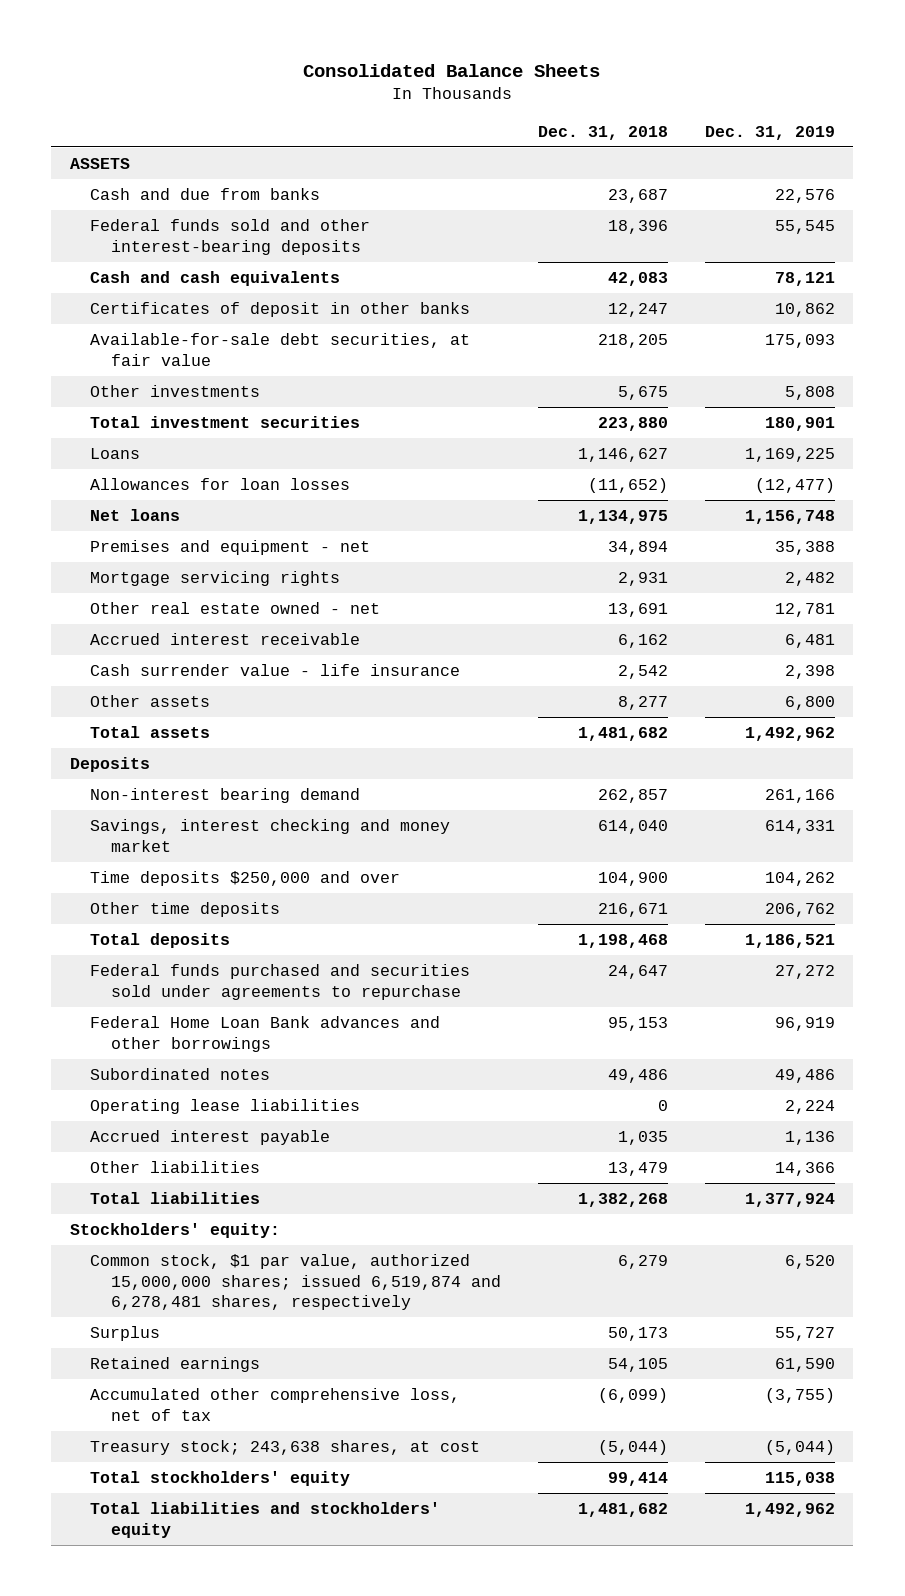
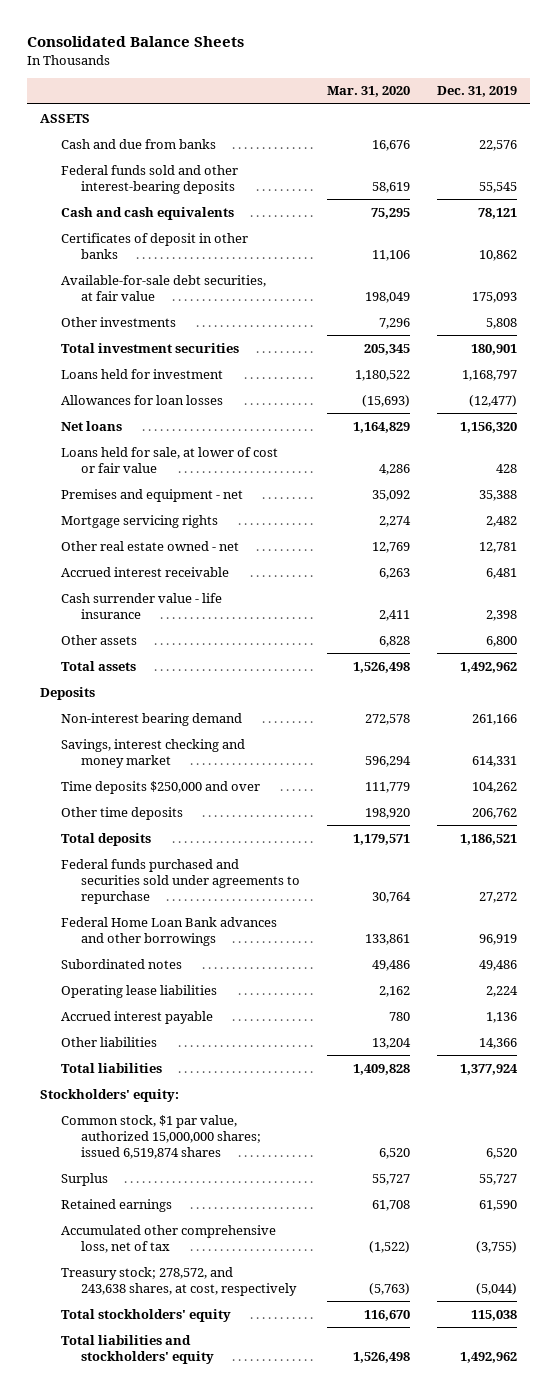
- | Dec. 31, 2018 | Dec. 31, 2019
+ | Mar. 31, 2020 | Dec. 31, 2019
- Loans | 1,146,627 | 1,169,225
+ Loans held for investment | 1,180,522 | 1,168,797
- Net loans | 1,134,975 | 1,156,748
+ Net loans | 1,164,829 | 1,156,320
+ Loans held for sale, at lower of cost or fair value | 4,286 | 428
- Common stock, $1 par value, authorized 15,000,000 shares; issued 6,519,874 and 6,278,481 shares, respectively | 6,279 | 6,520
+ Common stock, $1 par value, authorized 15,000,000 shares; issued 6,519,874 shares | 6,520 | 6,520
- Treasury stock; 243,638 shares, at cost | (5,044) | (5,044)
+ Treasury stock; 278,572, and 243,638 shares, at cost, respectively | (5,763) | (5,044)

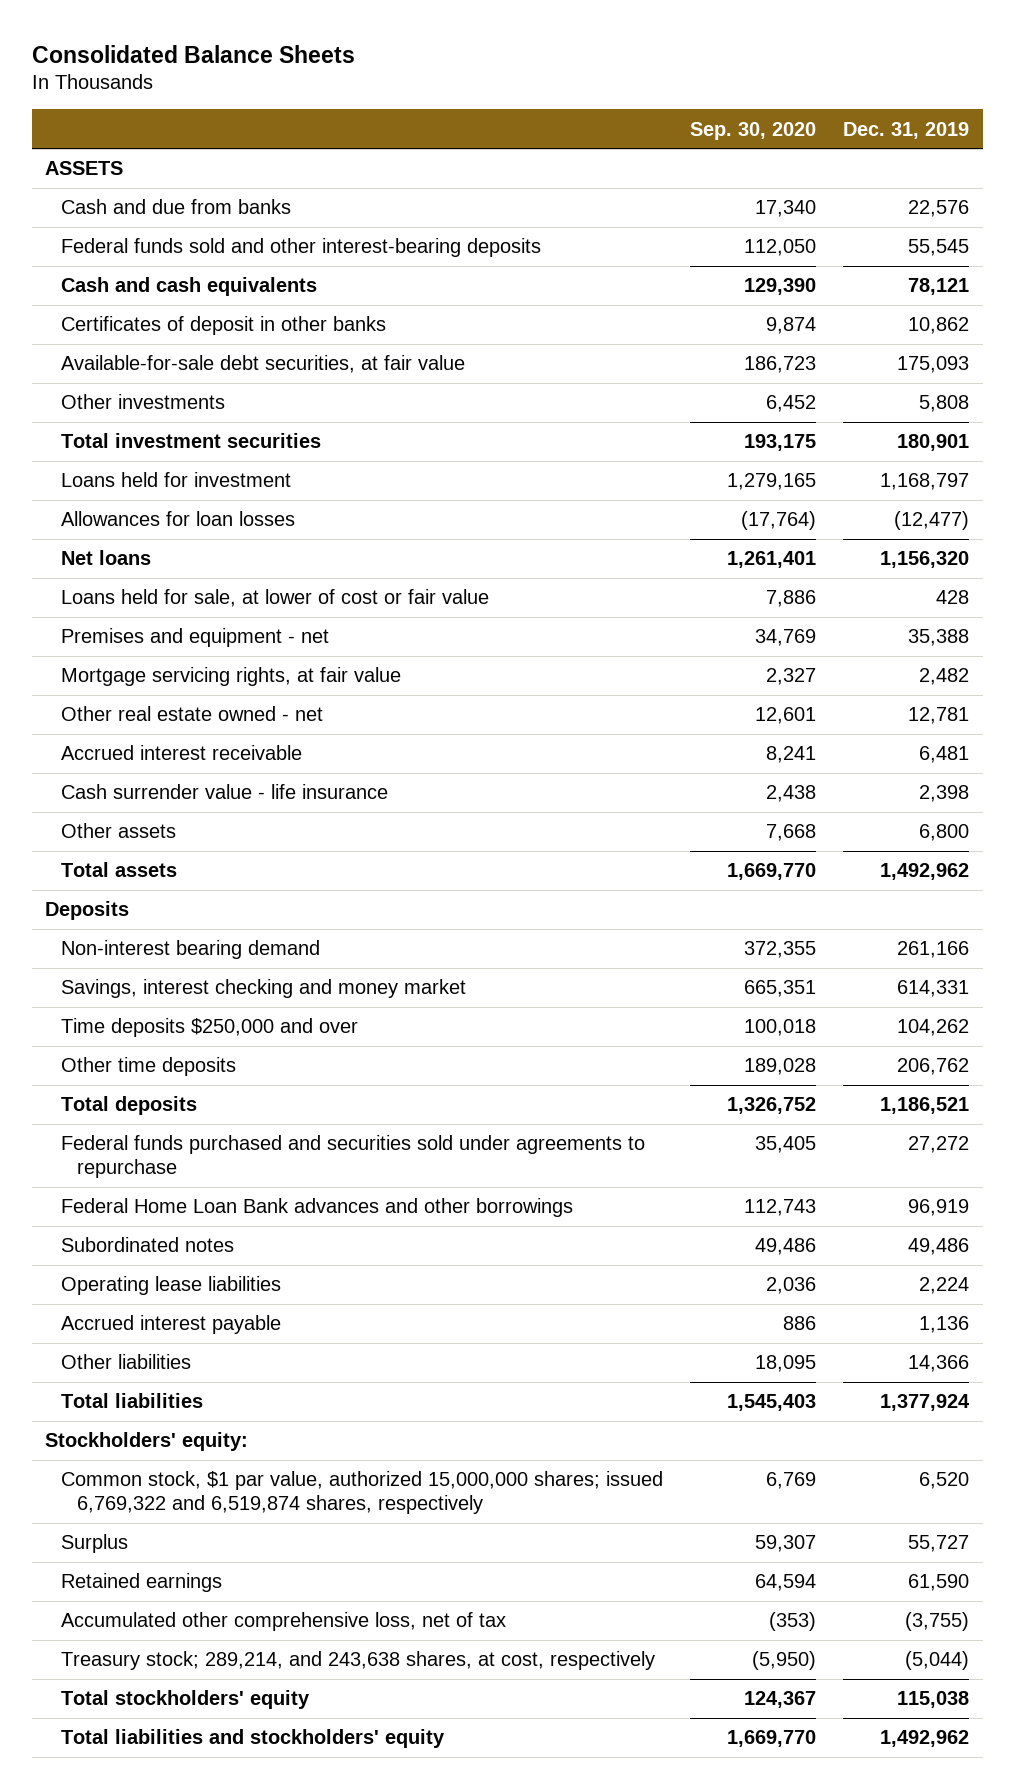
- | Mar. 31, 2020 | Dec. 31, 2019
+ | Sep. 30, 2020 | Dec. 31, 2019
- Mortgage servicing rights | 2,274 | 2,482
+ Mortgage servicing rights, at fair value | 2,327 | 2,482
- Common stock, $1 par value, authorized 15,000,000 shares; issued 6,519,874 shares | 6,520 | 6,520
+ Common stock, $1 par value, authorized 15,000,000 shares; issued 6,769,322 and 6,519,874 shares, respectively | 6,769 | 6,520
- Treasury stock; 278,572, and 243,638 shares, at cost, respectively | (5,763) | (5,044)
+ Treasury stock; 289,214, and 243,638 shares, at cost, respectively | (5,950) | (5,044)

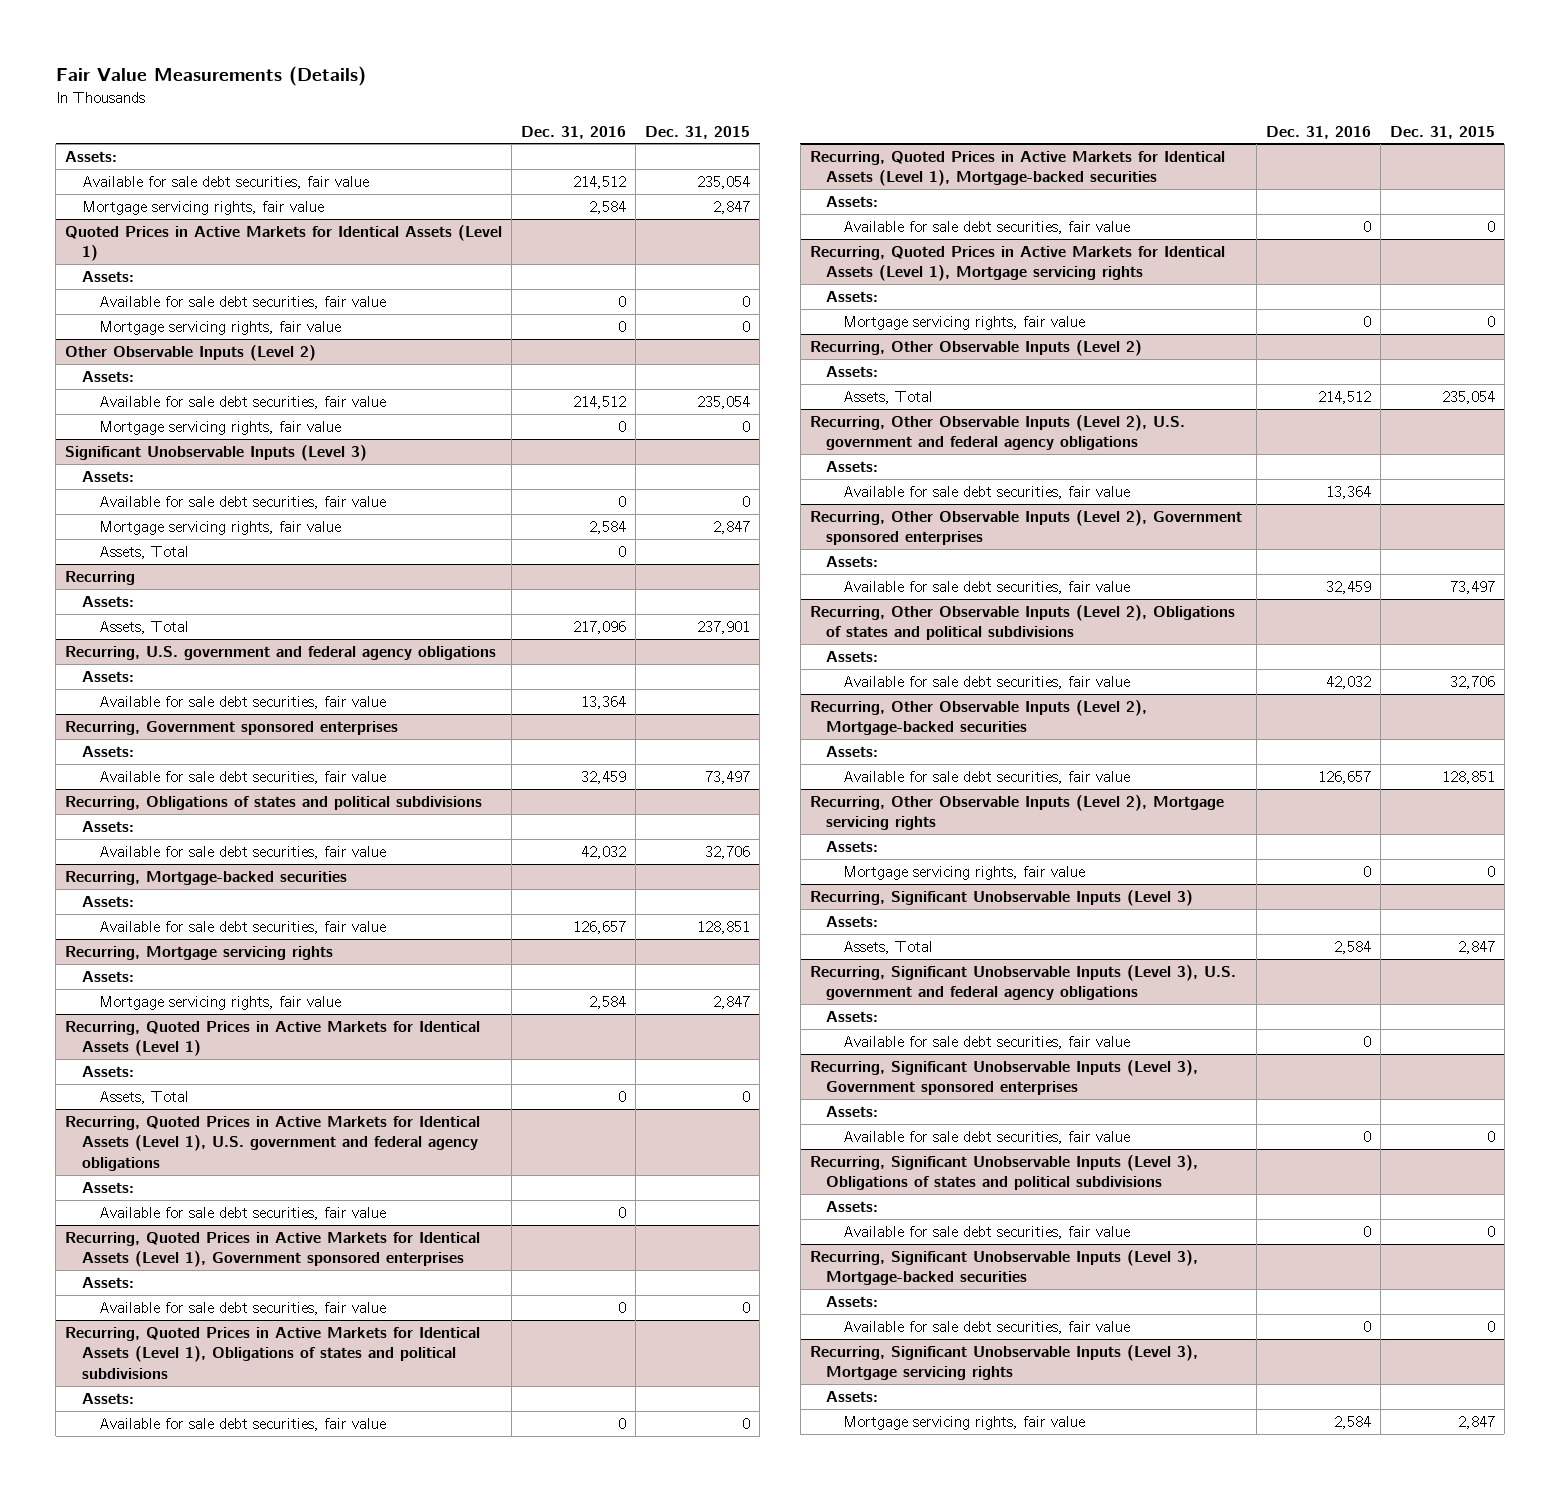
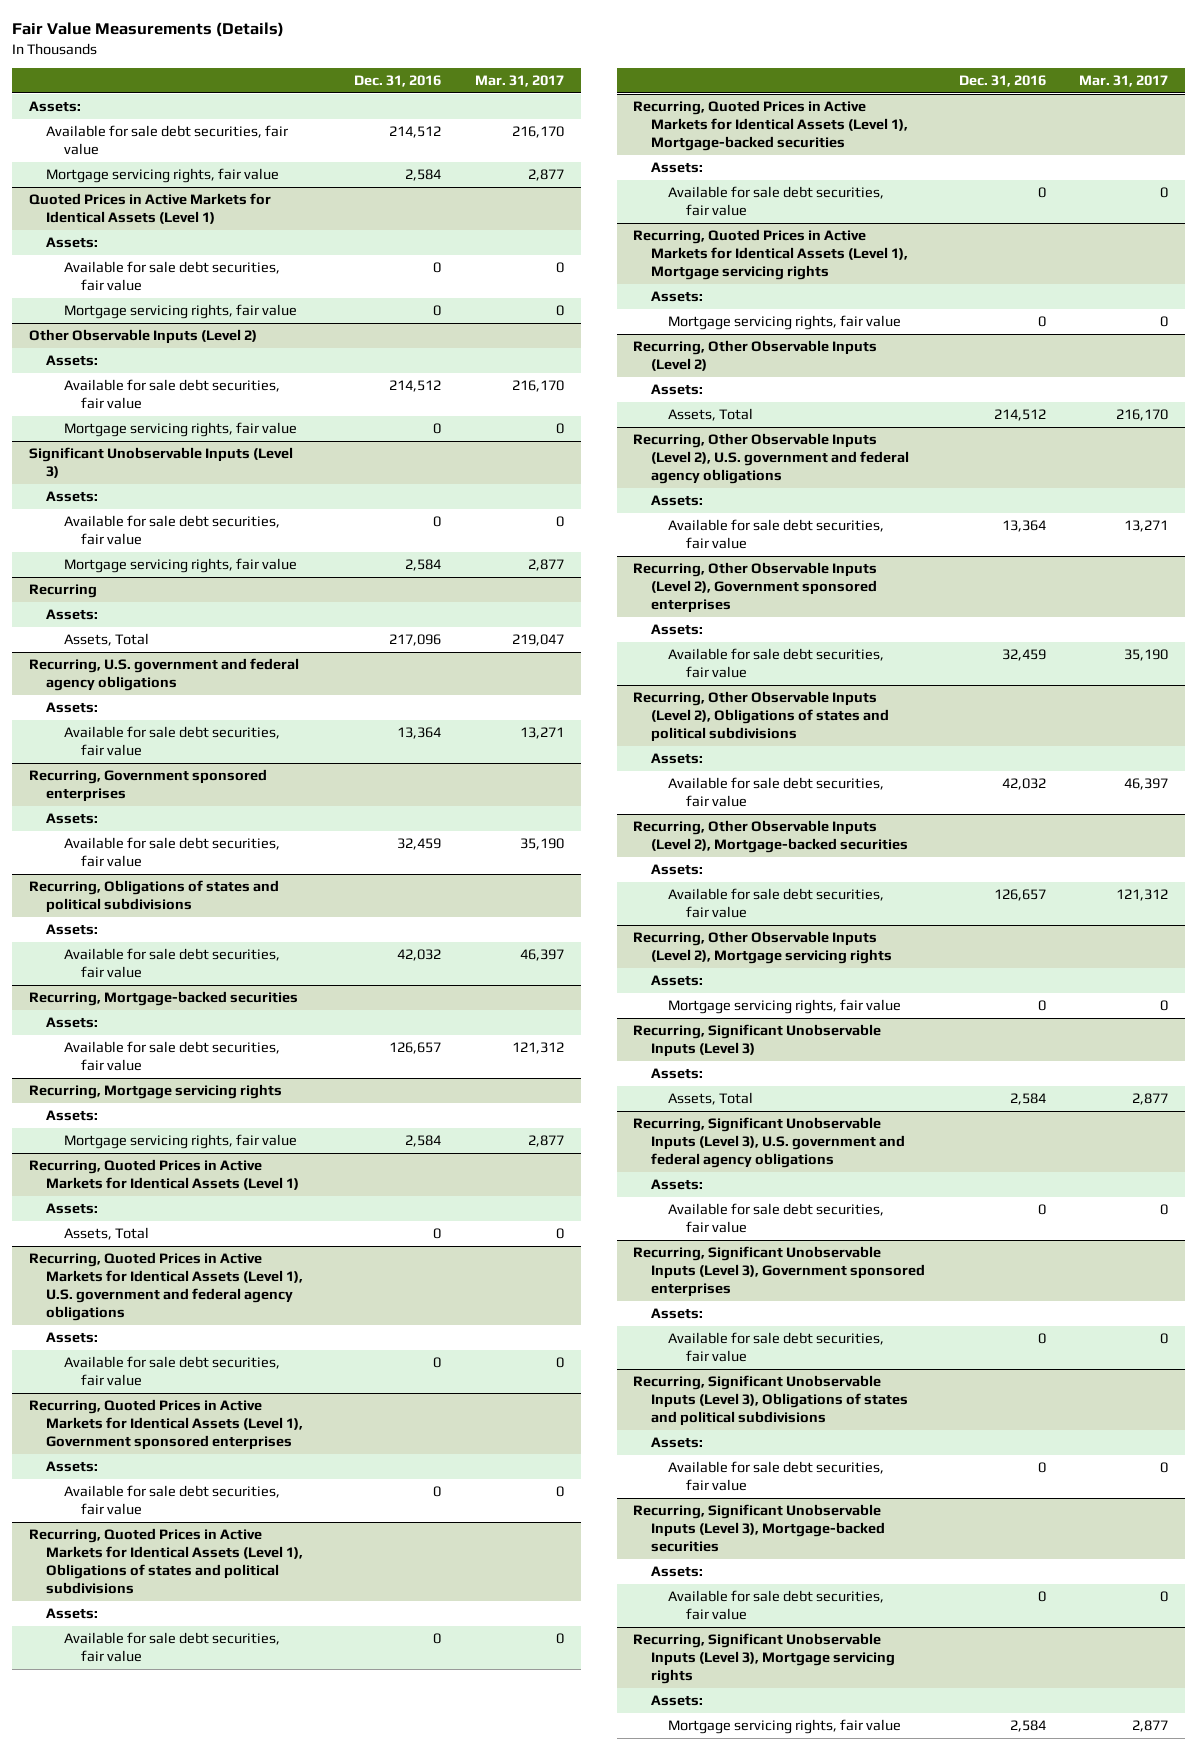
- | Dec. 31, 2016 | Dec. 31, 2015
+ | Dec. 31, 2016 | Mar. 31, 2017
@ Significant Unobservable Inputs (Level 3)
- Assets, Total | 0 |

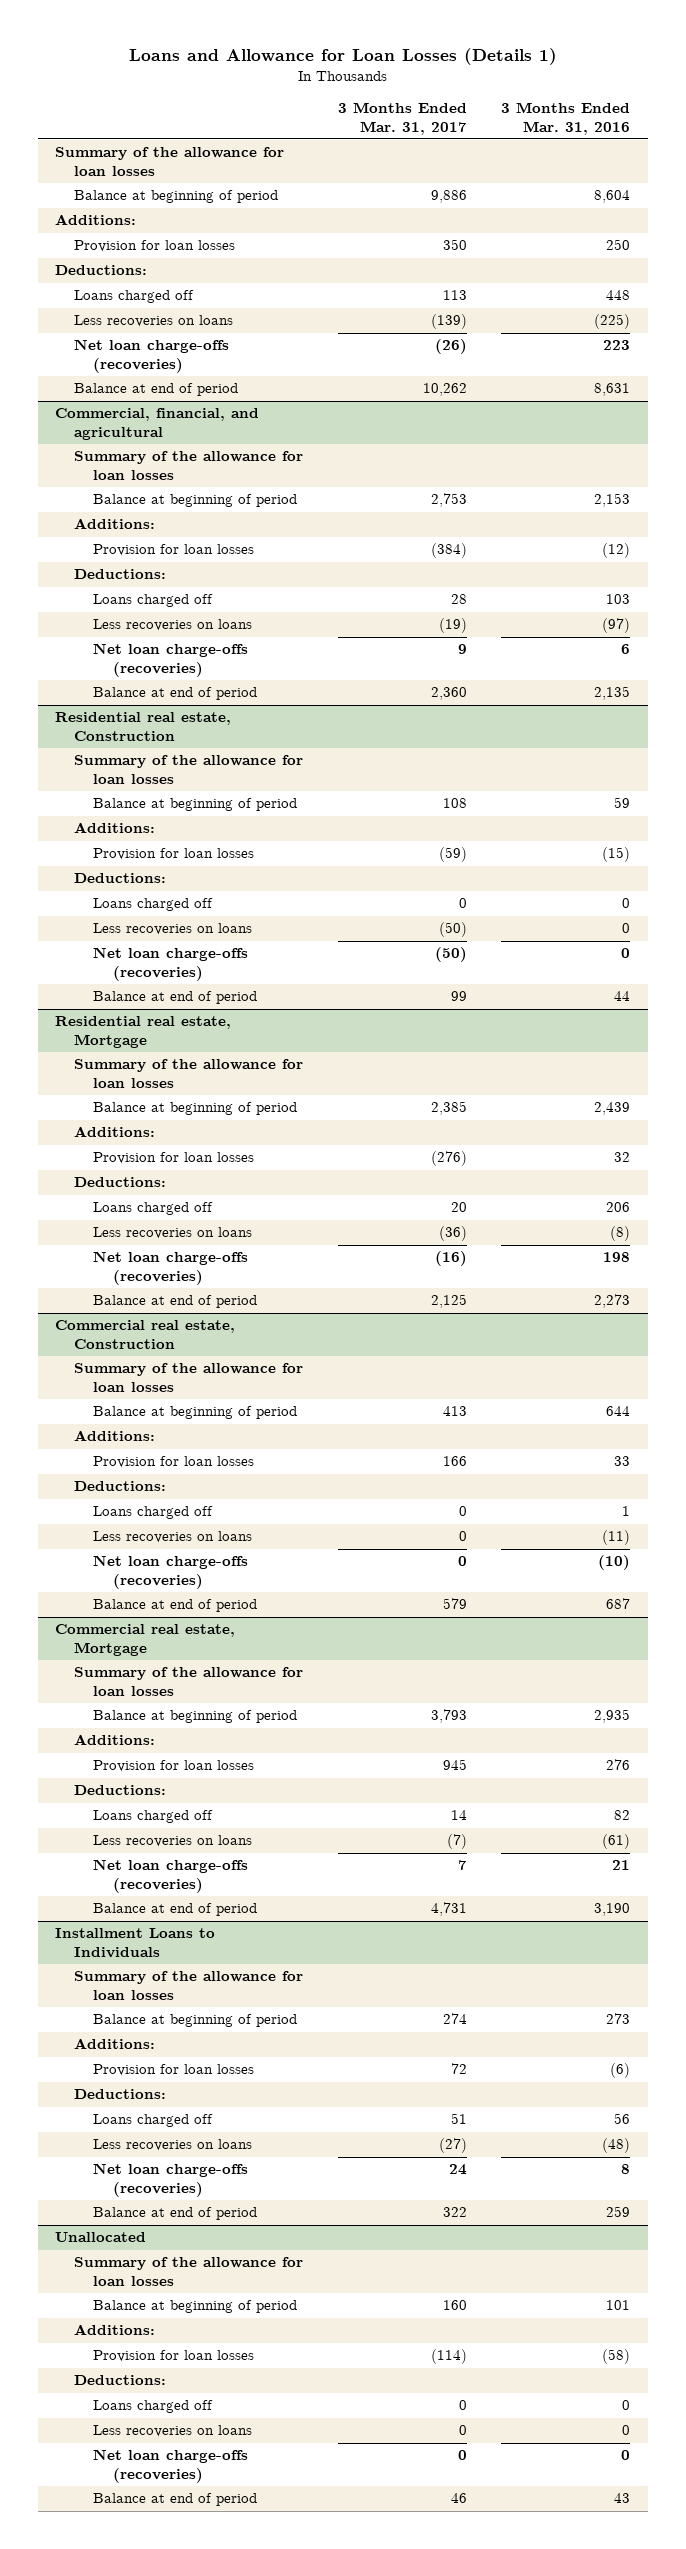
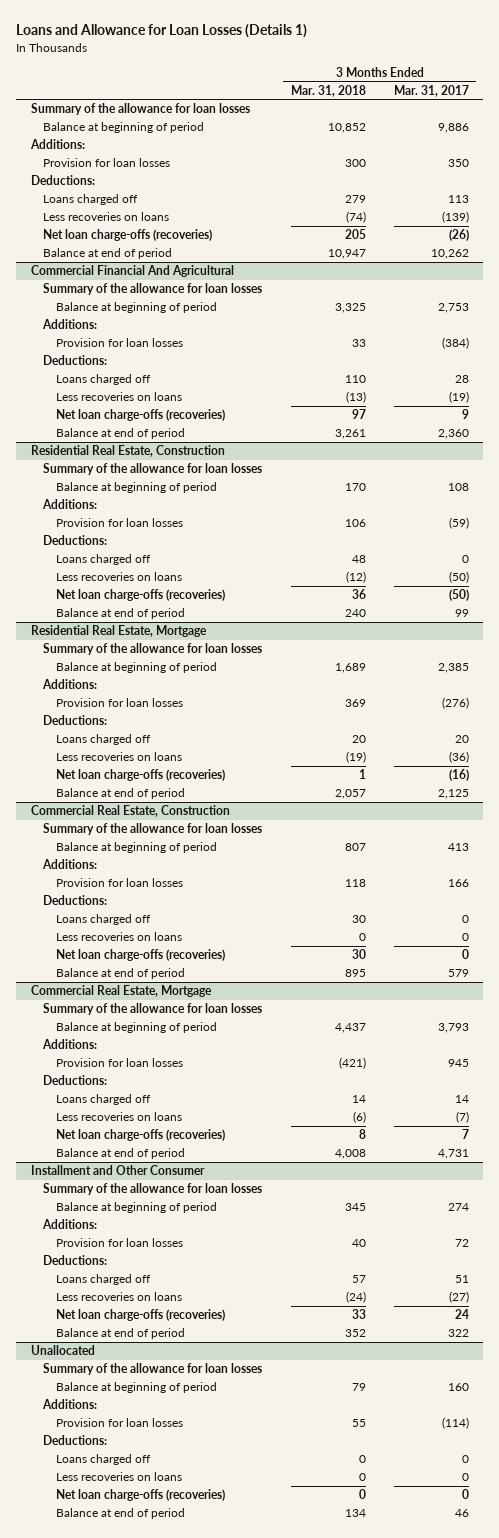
- | 3 Months Ended Mar. 31, 2017 | 3 Months Ended Mar. 31, 2016
+ | 3 Months Ended Mar. 31, 2018 | 3 Months Ended Mar. 31, 2017
- Commercial, financial, and agricultural
+ Commercial Financial And Agricultural
- Residential real estate, Construction
+ Residential Real Estate, Construction
- Residential real estate, Mortgage
+ Residential Real Estate, Mortgage
- Commercial real estate, Construction
+ Commercial Real Estate, Construction
- Commercial real estate, Mortgage
+ Commercial Real Estate, Mortgage
- Installment Loans to Individuals
+ Installment and Other Consumer

